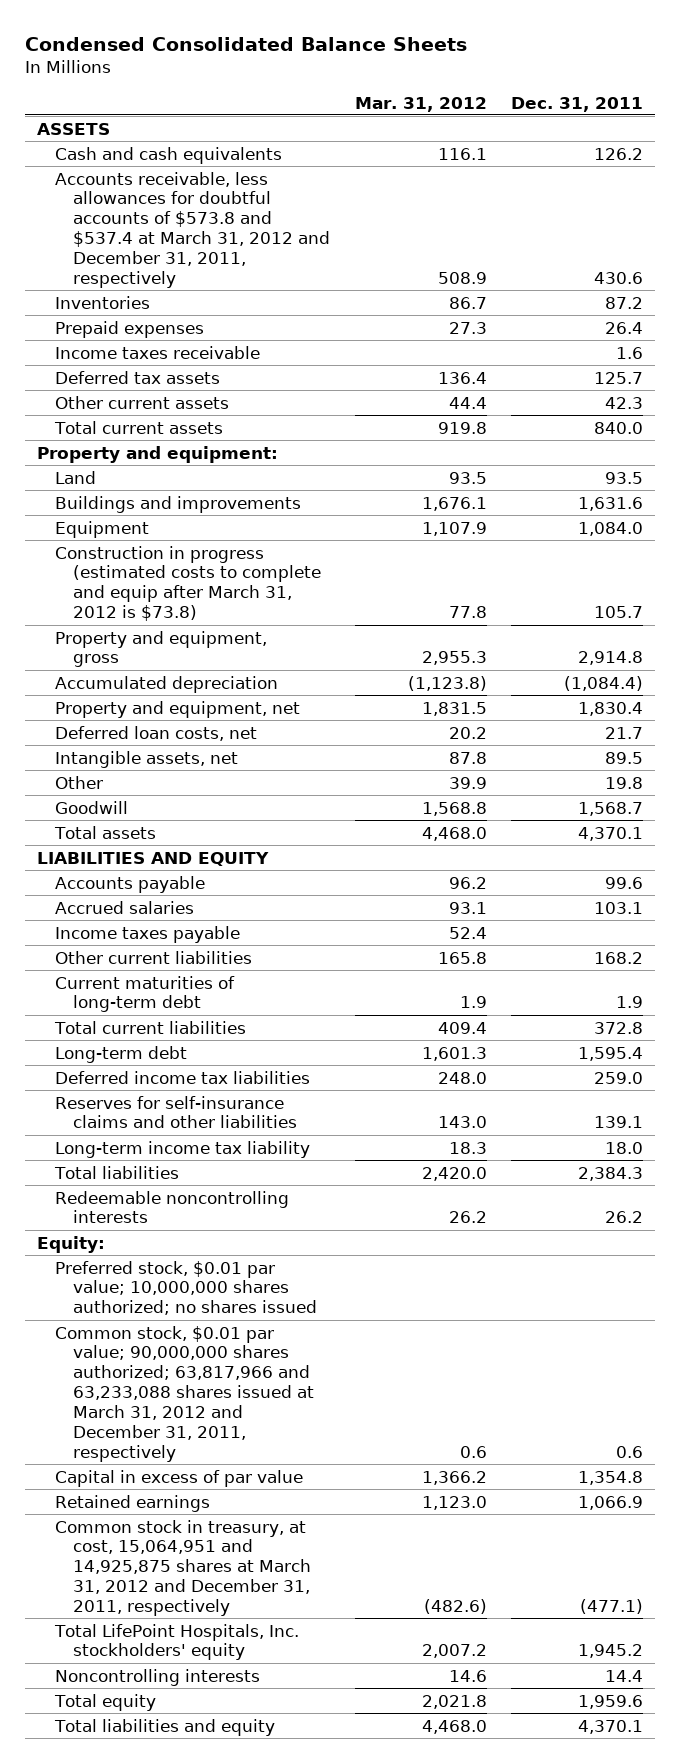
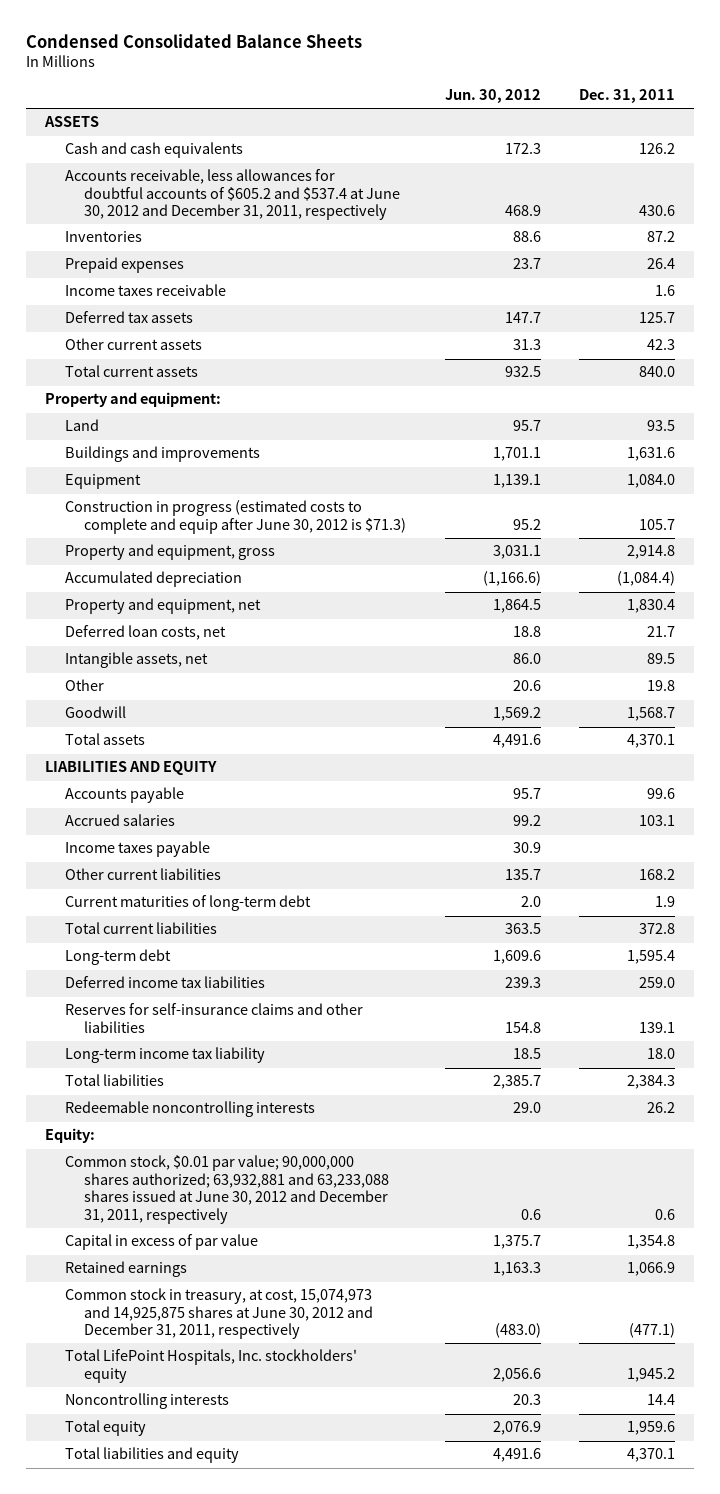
- | Mar. 31, 2012 | Dec. 31, 2011
+ | Jun. 30, 2012 | Dec. 31, 2011
- Accounts receivable, less allowances for doubtful accounts of $573.8 and $537.4 at March 31, 2012 and December 31, 2011, respectively | 508.9 | 430.6
+ Accounts receivable, less allowances for doubtful accounts of $605.2 and $537.4 at June 30, 2012 and December 31, 2011, respectively | 468.9 | 430.6
- Construction in progress (estimated costs to complete and equip after March 31, 2012 is $73.8) | 77.8 | 105.7
+ Construction in progress (estimated costs to complete and equip after June 30, 2012 is $71.3) | 95.2 | 105.7
- Preferred stock, $0.01 par value; 10,000,000 shares authorized; no shares issued
- Common stock, $0.01 par value; 90,000,000 shares authorized; 63,817,966 and 63,233,088 shares issued at March 31, 2012 and December 31, 2011, respectively | 0.6 | 0.6
+ Common stock, $0.01 par value; 90,000,000 shares authorized; 63,932,881 and 63,233,088 shares issued at June 30, 2012 and December 31, 2011, respectively | 0.6 | 0.6
- Common stock in treasury, at cost, 15,064,951 and 14,925,875 shares at March 31, 2012 and December 31, 2011, respectively | (482.6) | (477.1)
+ Common stock in treasury, at cost, 15,074,973 and 14,925,875 shares at June 30, 2012 and December 31, 2011, respectively | (483.0) | (477.1)

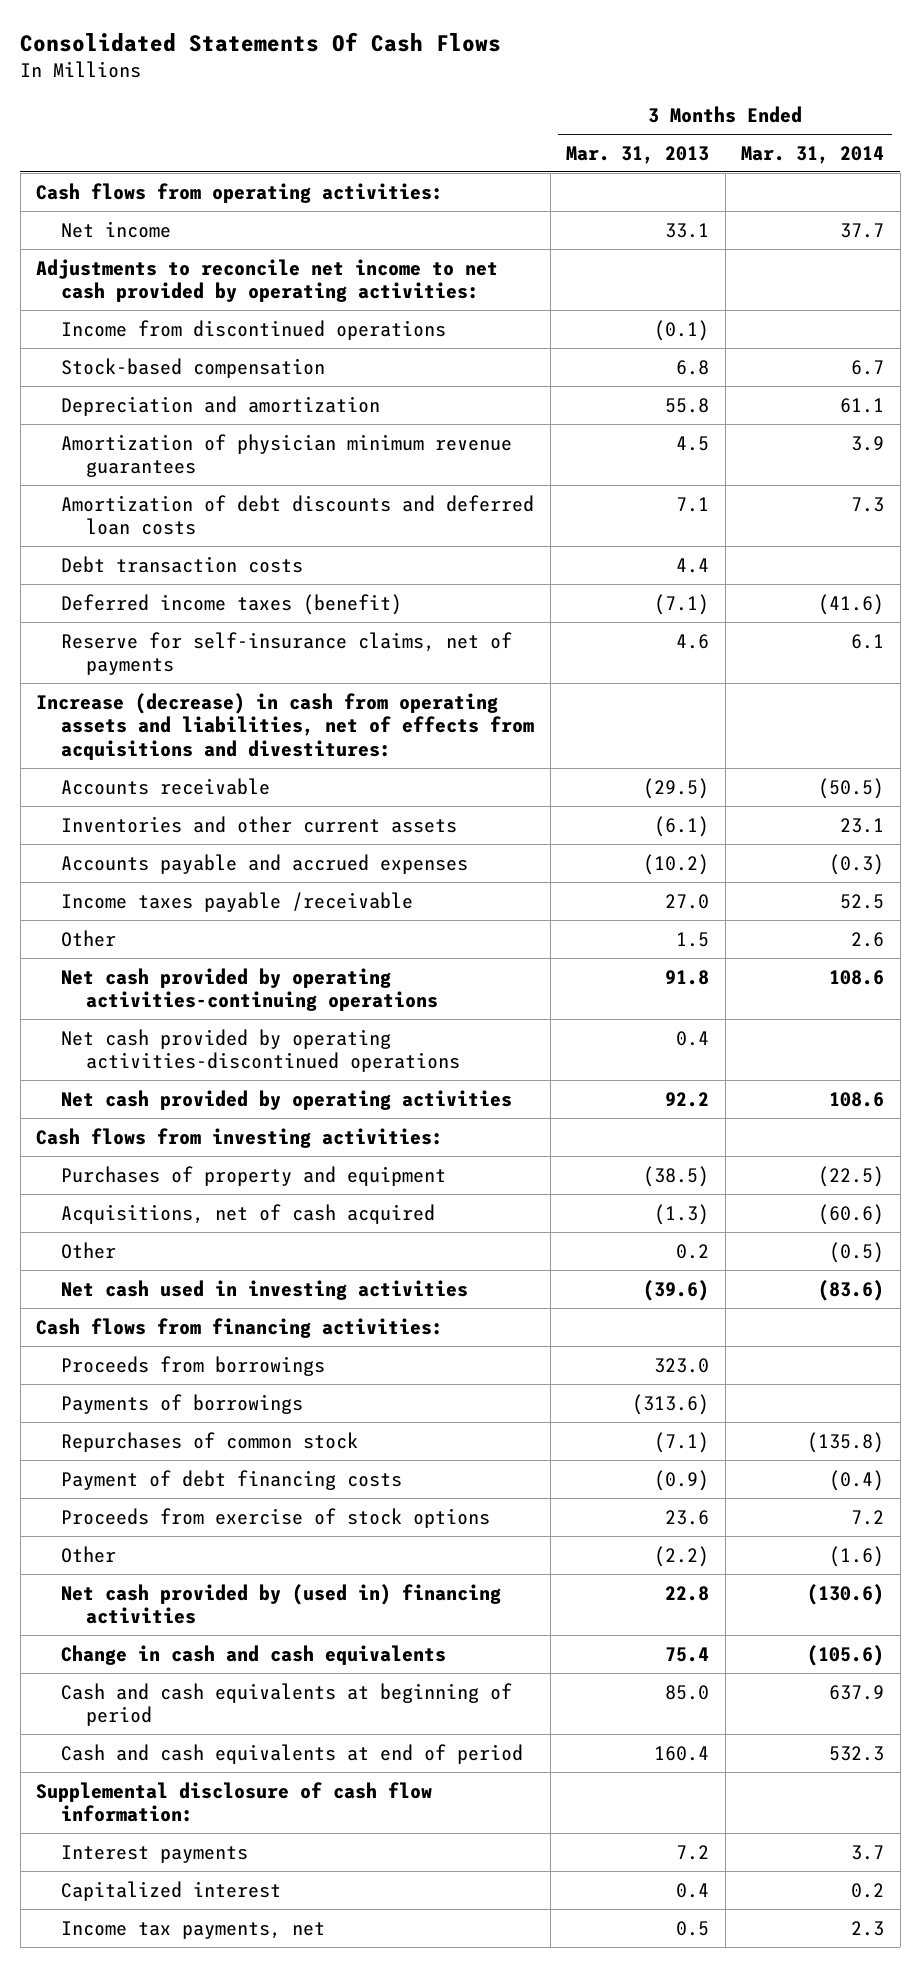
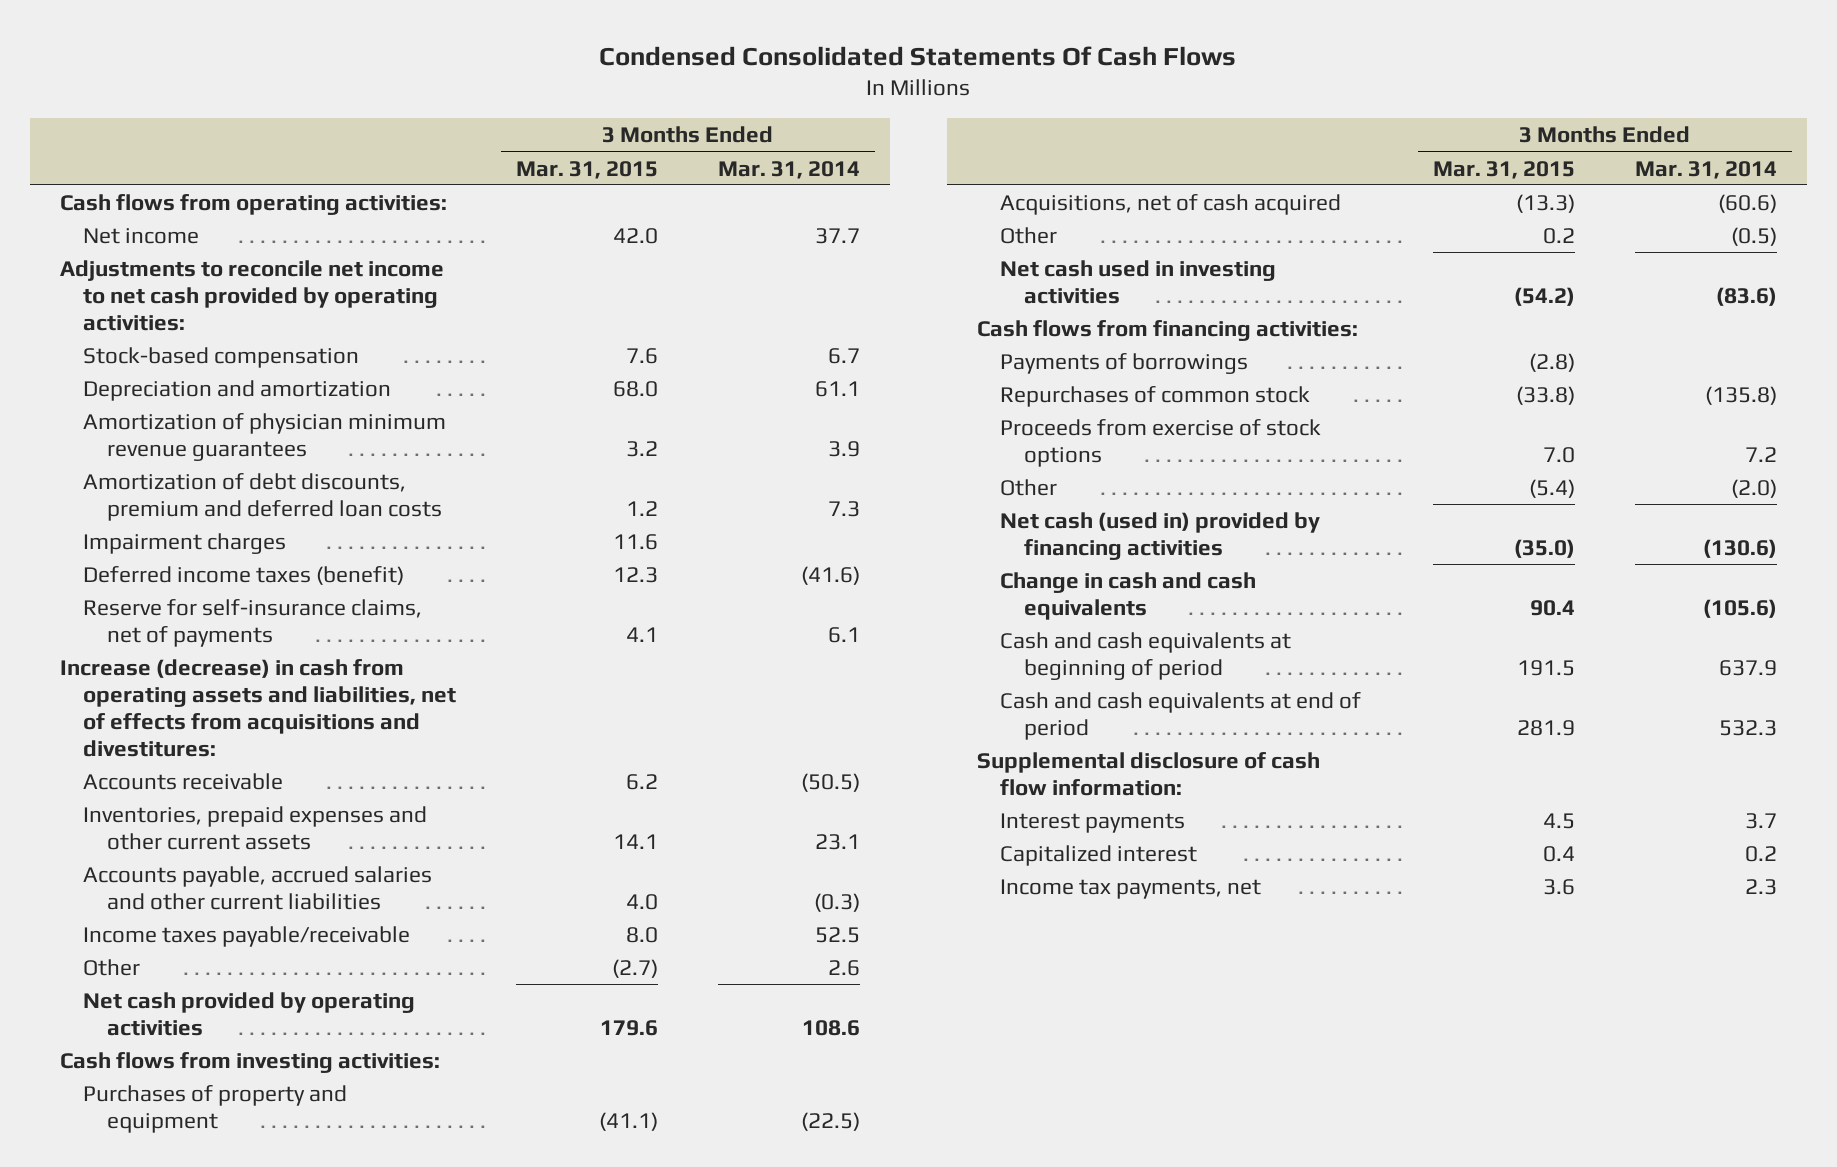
- Consolidated Statements Of Cash Flows
+ Condensed Consolidated Statements Of Cash Flows
- | 3 Months Ended Mar. 31, 2013 | 3 Months Ended Mar. 31, 2014
+ | 3 Months Ended Mar. 31, 2015 | 3 Months Ended Mar. 31, 2014
- Income from discontinued operations | (0.1) |
- Amortization of debt discounts and deferred loan costs | 7.1 | 7.3
- Debt transaction costs | 4.4 |
+ Amortization of debt discounts, premium and deferred loan costs | 1.2 | 7.3
+ Impairment charges | 11.6 |
- Inventories and other current assets | (6.1) | 23.1
- Accounts payable and accrued expenses | (10.2) | (0.3)
- Income taxes payable /receivable | 27.0 | 52.5
+ Inventories, prepaid expenses and other current assets | 14.1 | 23.1
+ Accounts payable, accrued salaries and other current liabilities | 4.0 | (0.3)
+ Income taxes payable/receivable | 8.0 | 52.5
- Net cash provided by operating activities-continuing operations | 91.8 | 108.6
- Net cash provided by operating activities-discontinued operations | 0.4 |
- Proceeds from borrowings | 323.0 |
- Payment of debt financing costs | (0.9) | (0.4)
- Other | (2.2) | (1.6)
- Net cash provided by (used in) financing activities | 22.8 | (130.6)
+ Other | (5.4) | (2.0)
+ Net cash (used in) provided by financing activities | (35.0) | (130.6)

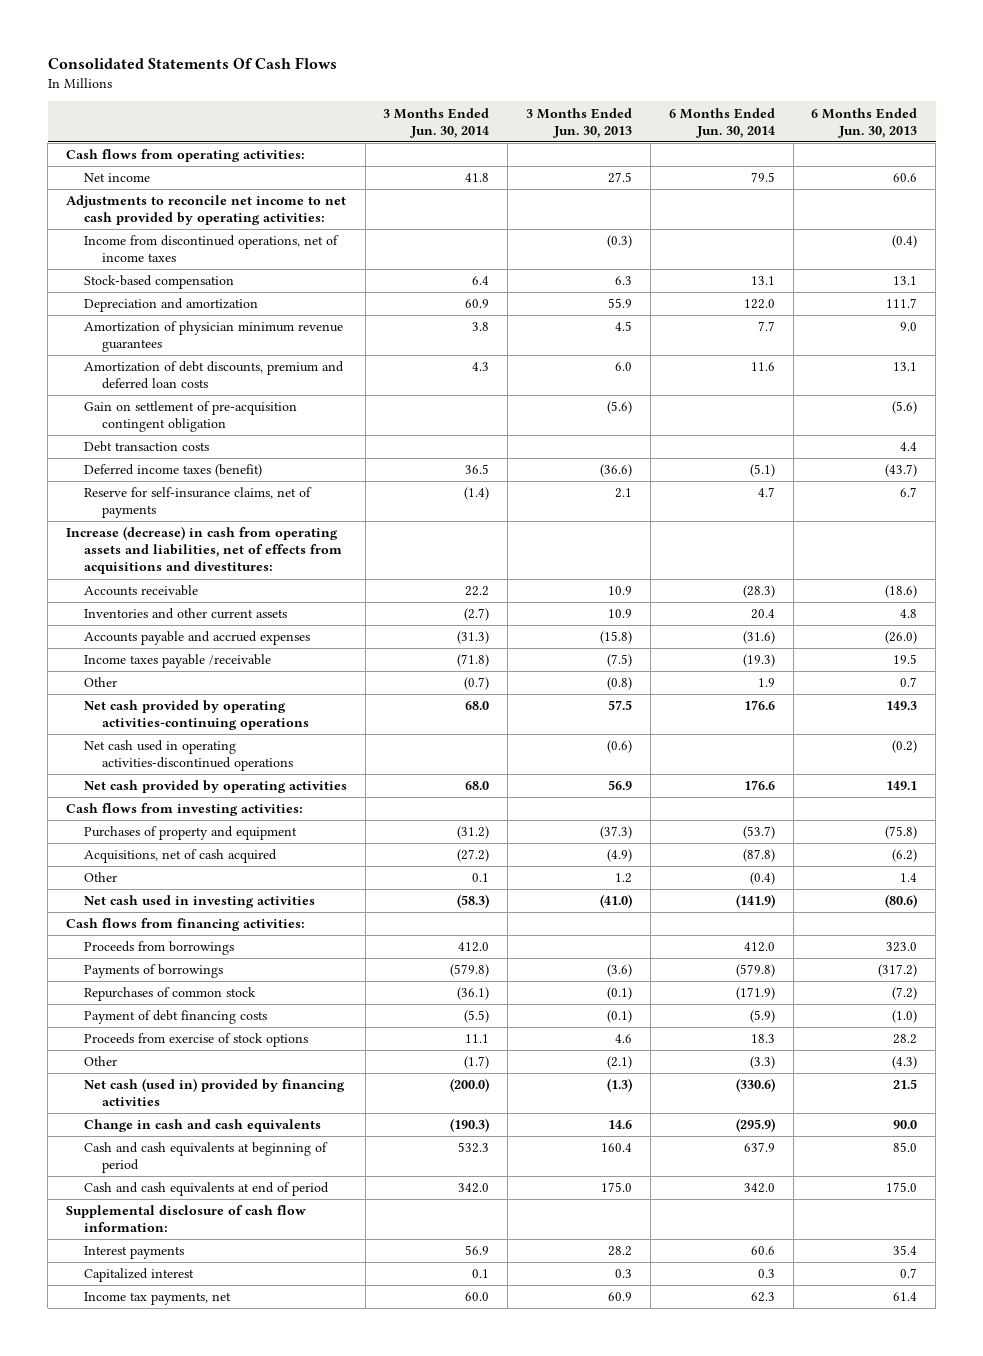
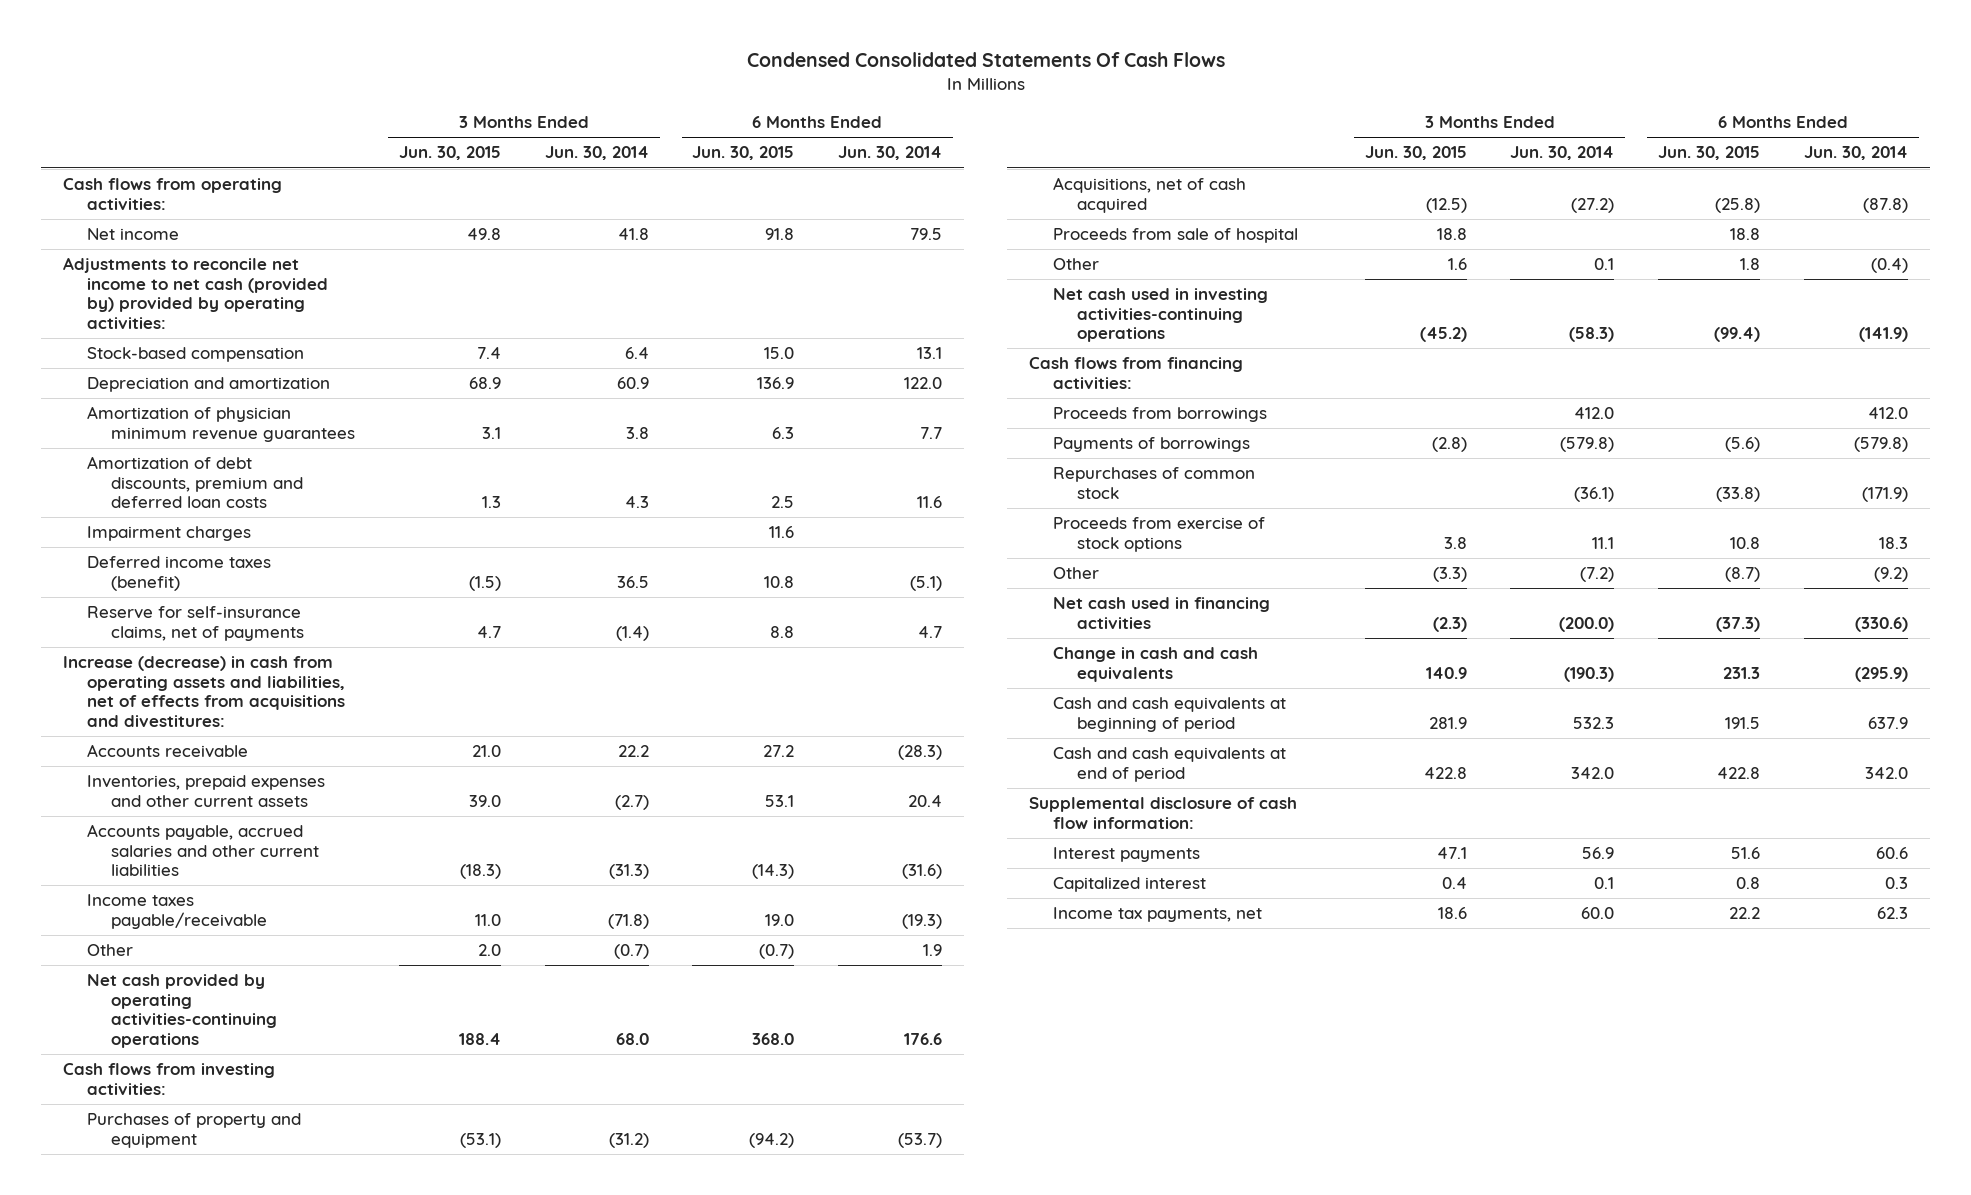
- Consolidated Statements Of Cash Flows
+ Condensed Consolidated Statements Of Cash Flows
- | 3 Months Ended Jun. 30, 2014 | 3 Months Ended Jun. 30, 2013 | 6 Months Ended Jun. 30, 2014 | 6 Months Ended Jun. 30, 2013
+ | 3 Months Ended Jun. 30, 2015 | 3 Months Ended Jun. 30, 2014 | 6 Months Ended Jun. 30, 2015 | 6 Months Ended Jun. 30, 2014
- Adjustments to reconcile net income to net cash provided by operating activities:
- Income from discontinued operations, net of income taxes | | (0.3) | | (0.4)
+ Adjustments to reconcile net income to net cash (provided by) provided by operating activities:
- Gain on settlement of pre-acquisition contingent obligation | | (5.6) | | (5.6)
- Debt transaction costs | | | | 4.4
+ Impairment charges | | | 11.6 |
- Inventories and other current assets | (2.7) | 10.9 | 20.4 | 4.8
- Accounts payable and accrued expenses | (31.3) | (15.8) | (31.6) | (26.0)
- Income taxes payable /receivable | (71.8) | (7.5) | (19.3) | 19.5
+ Inventories, prepaid expenses and other current assets | 39.0 | (2.7) | 53.1 | 20.4
+ Accounts payable, accrued salaries and other current liabilities | (18.3) | (31.3) | (14.3) | (31.6)
+ Income taxes payable/receivable | 11.0 | (71.8) | 19.0 | (19.3)
- Net cash used in operating activities-discontinued operations | | (0.6) | | (0.2)
- Net cash provided by operating activities | 68.0 | 56.9 | 176.6 | 149.1
+ Proceeds from sale of hospital | 18.8 | | 18.8 |
- Net cash used in investing activities | (58.3) | (41.0) | (141.9) | (80.6)
+ Net cash used in investing activities-continuing operations | (45.2) | (58.3) | (99.4) | (141.9)
- Payment of debt financing costs | (5.5) | (0.1) | (5.9) | (1.0)
- Other | (1.7) | (2.1) | (3.3) | (4.3)
- Net cash (used in) provided by financing activities | (200.0) | (1.3) | (330.6) | 21.5
+ Other | (3.3) | (7.2) | (8.7) | (9.2)
+ Net cash used in financing activities | (2.3) | (200.0) | (37.3) | (330.6)

